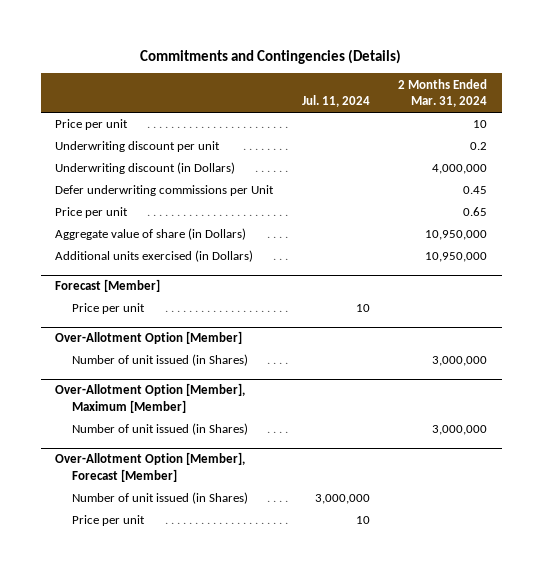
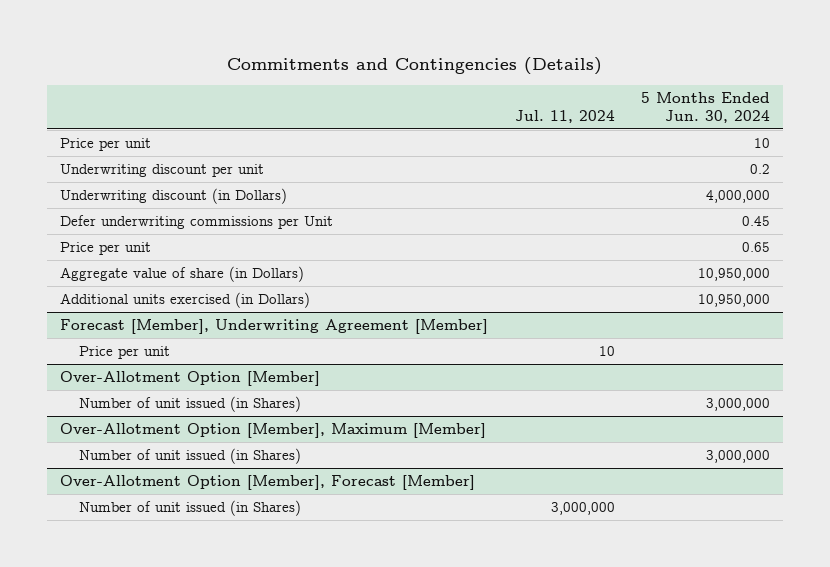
- | Jul. 11, 2024 | 2 Months Ended Mar. 31, 2024
+ | Jul. 11, 2024 | 5 Months Ended Jun. 30, 2024
- Forecast [Member]
+ Forecast [Member], Underwriting Agreement [Member]
@ Over-Allotment Option [Member], Forecast [Member]
- Price per unit | 10 |

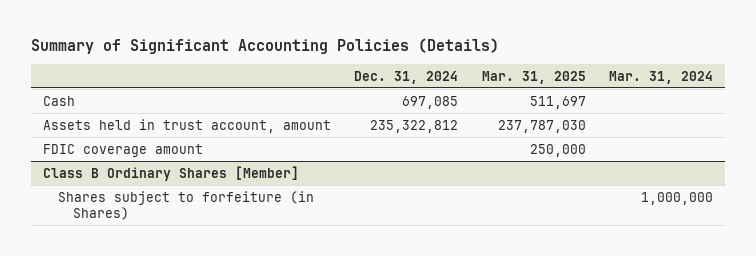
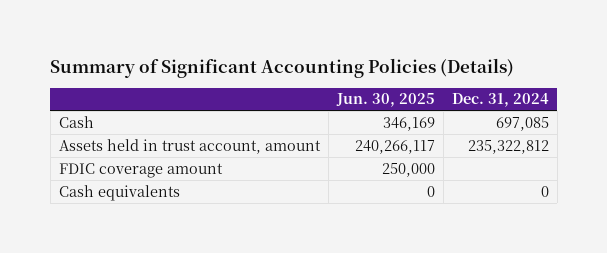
- | Dec. 31, 2024 | Mar. 31, 2025 | Mar. 31, 2024
+ | Jun. 30, 2025 | Dec. 31, 2024
- Class B Ordinary Shares [Member]
- Shares subject to forfeiture (in Shares) | | | 1,000,000
+ Cash equivalents | 0 | 0

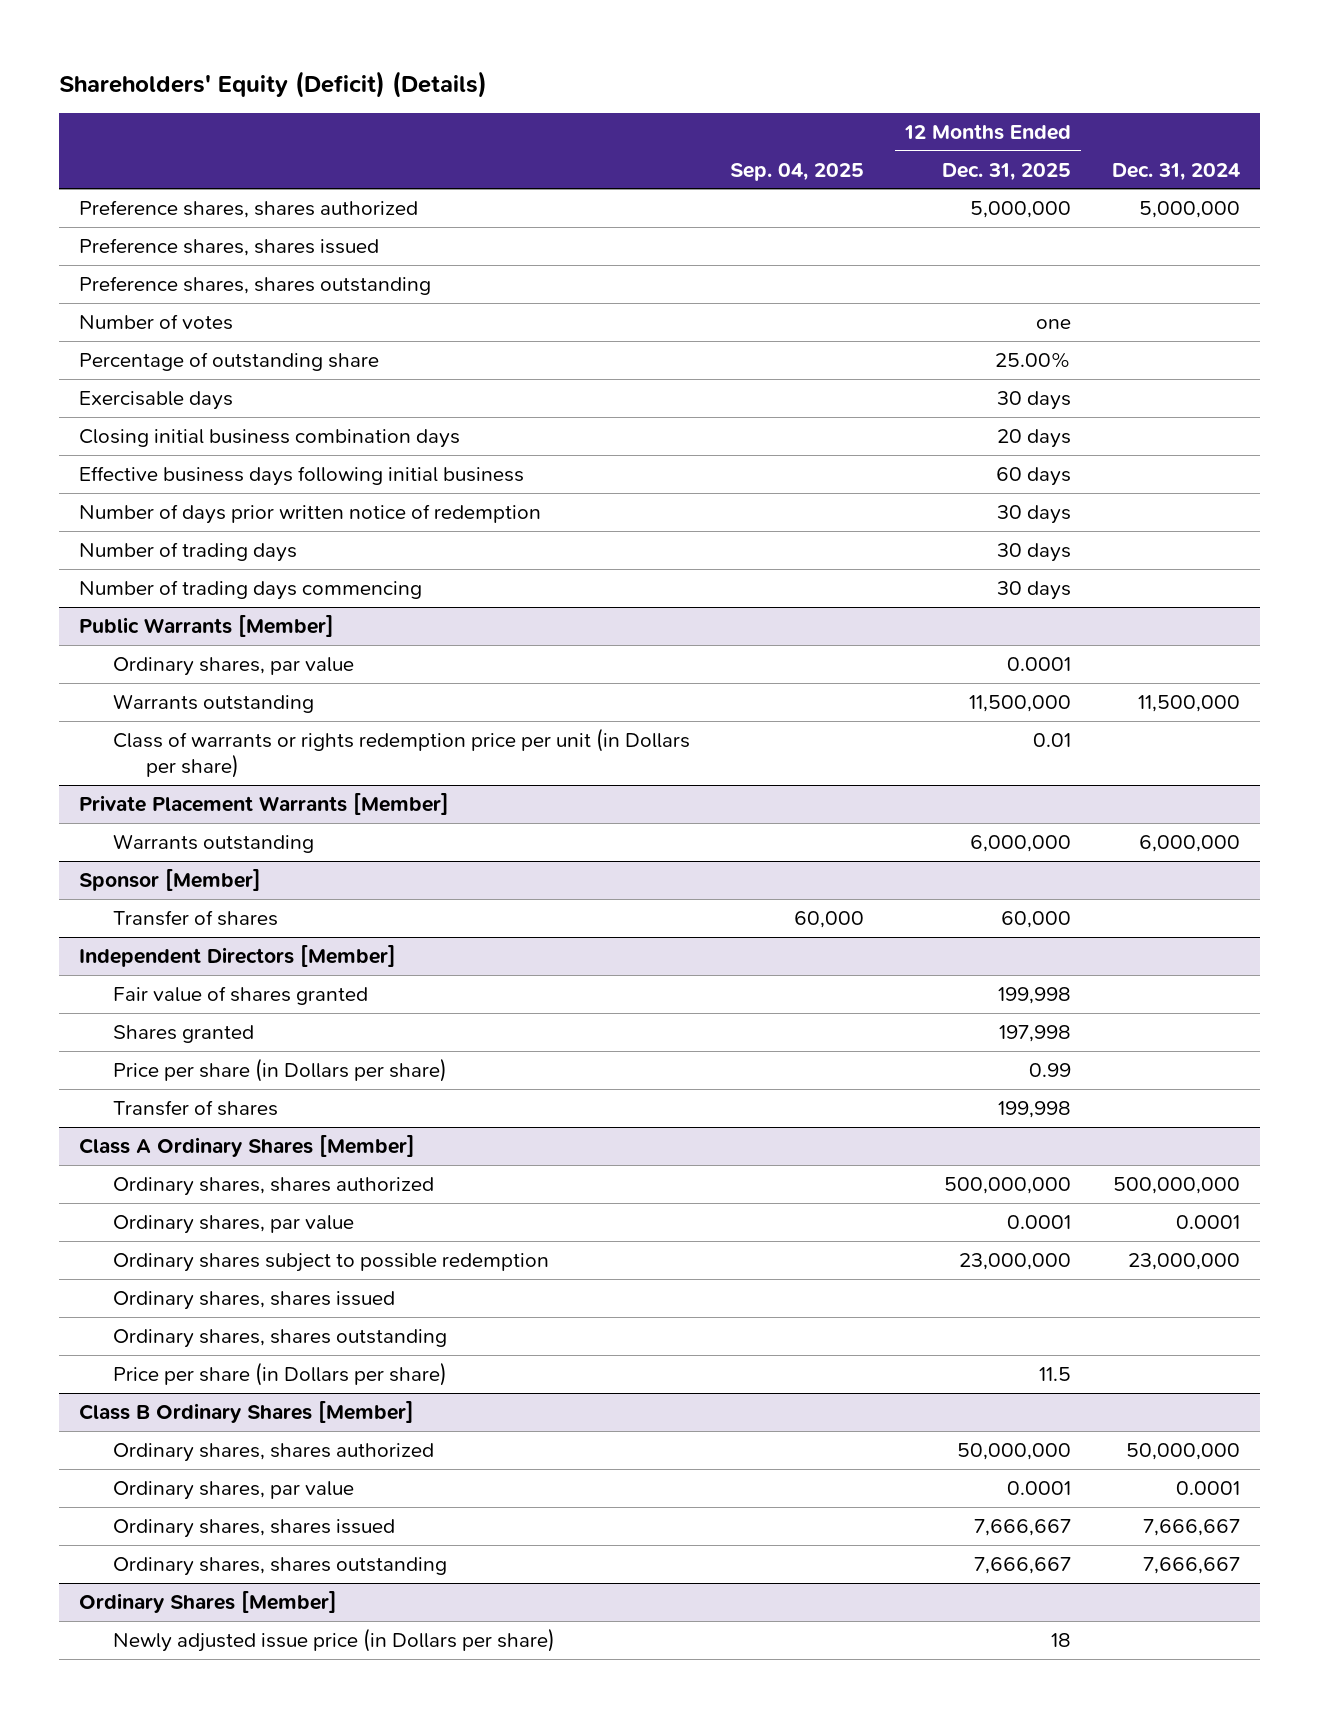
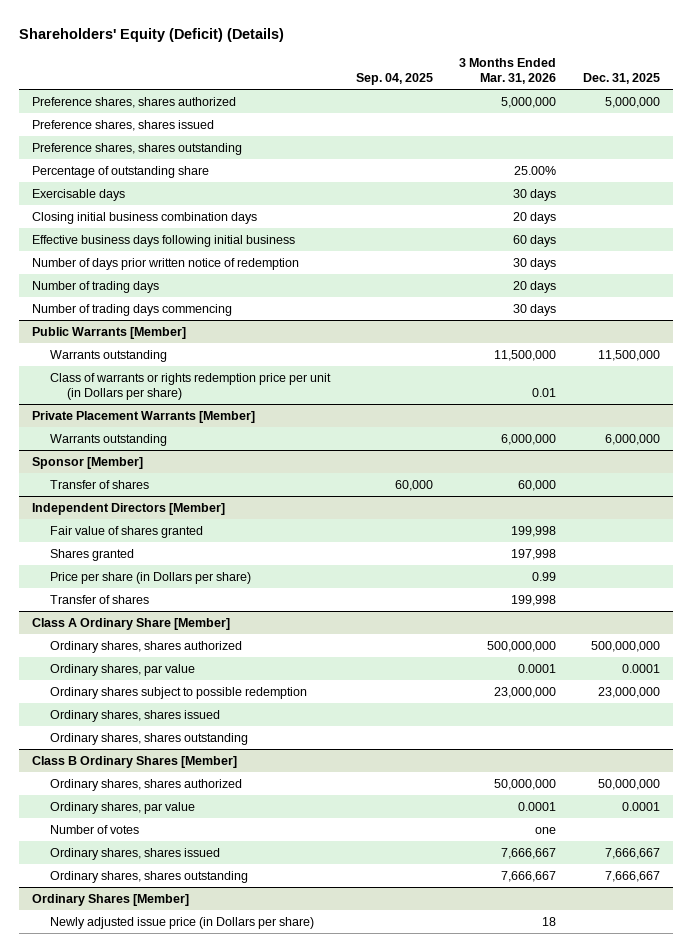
- | Sep. 04, 2025 | 12 Months Ended Dec. 31, 2025 | Dec. 31, 2024
+ | Sep. 04, 2025 | 3 Months Ended Mar. 31, 2026 | Dec. 31, 2025
- Number of votes | | one |
@ Public Warrants [Member]
- Ordinary shares, par value | | 0.0001 |
- Class A Ordinary Shares [Member]
+ Class A Ordinary Share [Member]
- Price per share (in Dollars per share) | | 11.5 |
@ Class B Ordinary Shares [Member]
+ Number of votes | | one |

